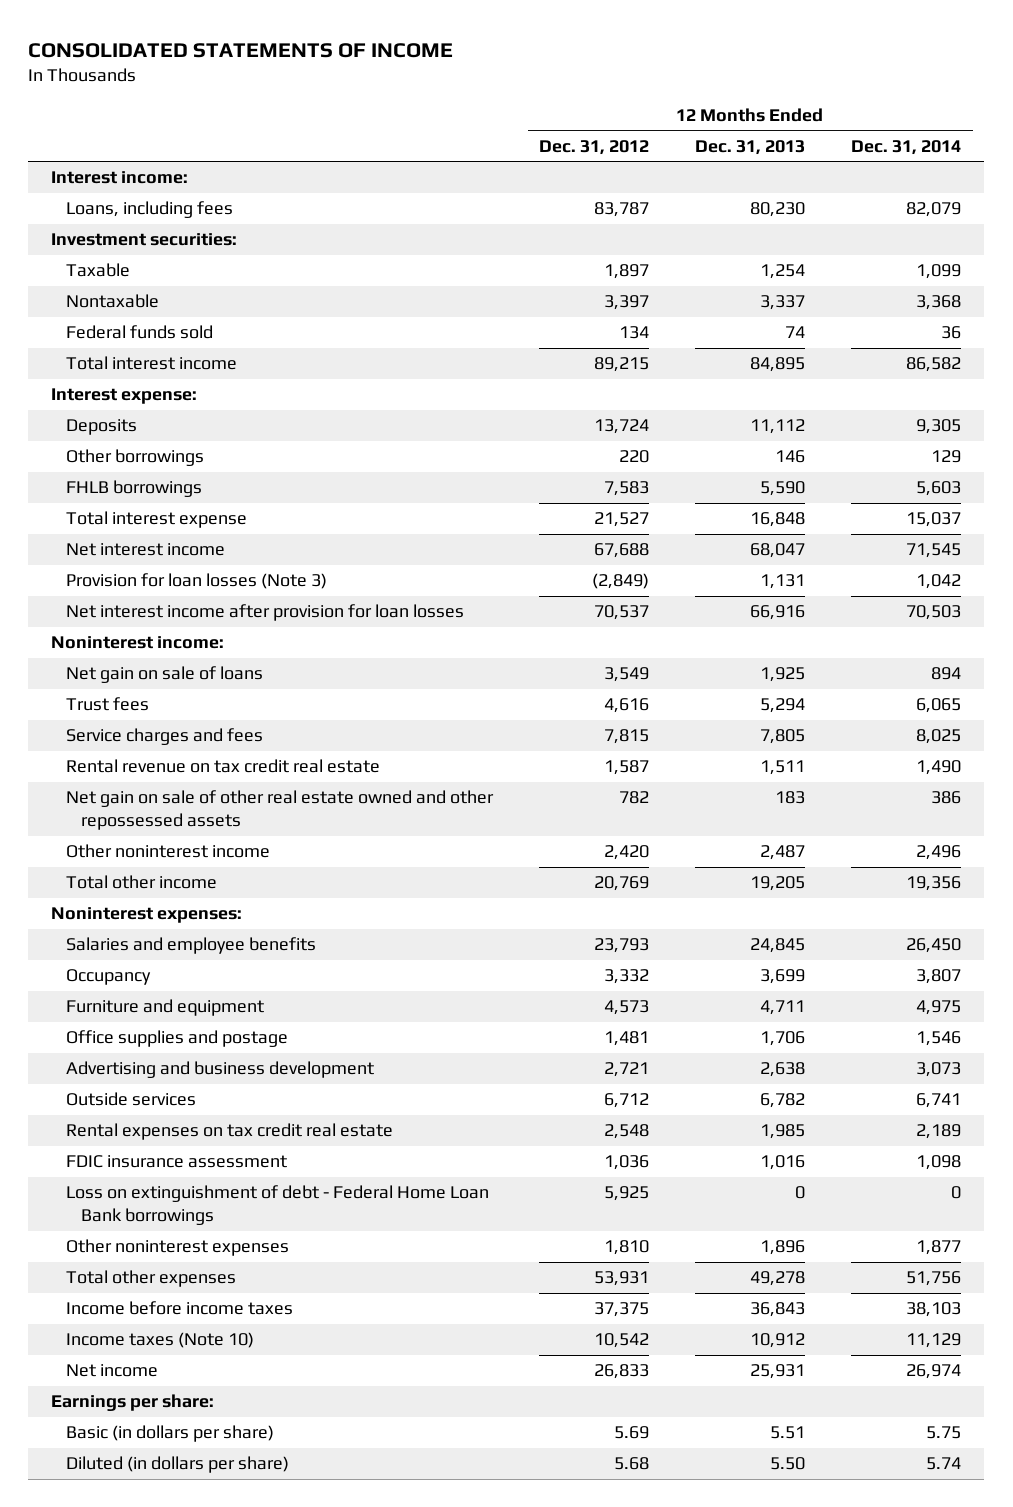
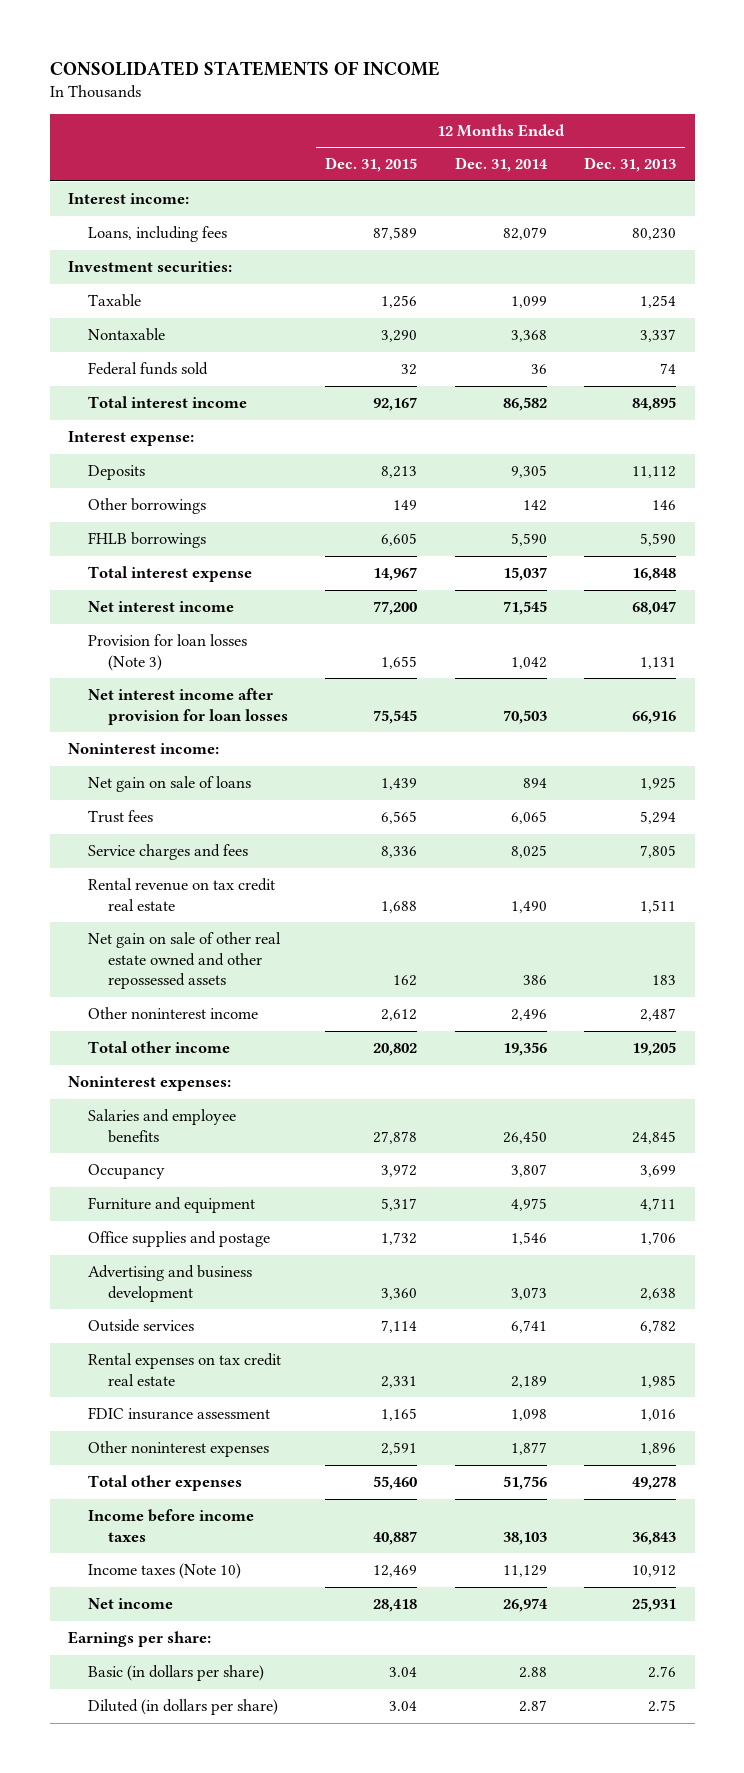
- | 12 Months Ended Dec. 31, 2012 | 12 Months Ended Dec. 31, 2013 | 12 Months Ended Dec. 31, 2014
+ | 12 Months Ended Dec. 31, 2015 | 12 Months Ended Dec. 31, 2014 | 12 Months Ended Dec. 31, 2013
- Other borrowings | 220 | 146 | 129
- FHLB borrowings | 7,583 | 5,590 | 5,603
+ Other borrowings | 149 | 142 | 146
+ FHLB borrowings | 6,605 | 5,590 | 5,590
- Loss on extinguishment of debt - Federal Home Loan Bank borrowings | 5,925 | 0 | 0
- Basic (in dollars per share) | 5.69 | 5.51 | 5.75
- Diluted (in dollars per share) | 5.68 | 5.50 | 5.74
+ Basic (in dollars per share) | 3.04 | 2.88 | 2.76
+ Diluted (in dollars per share) | 3.04 | 2.87 | 2.75

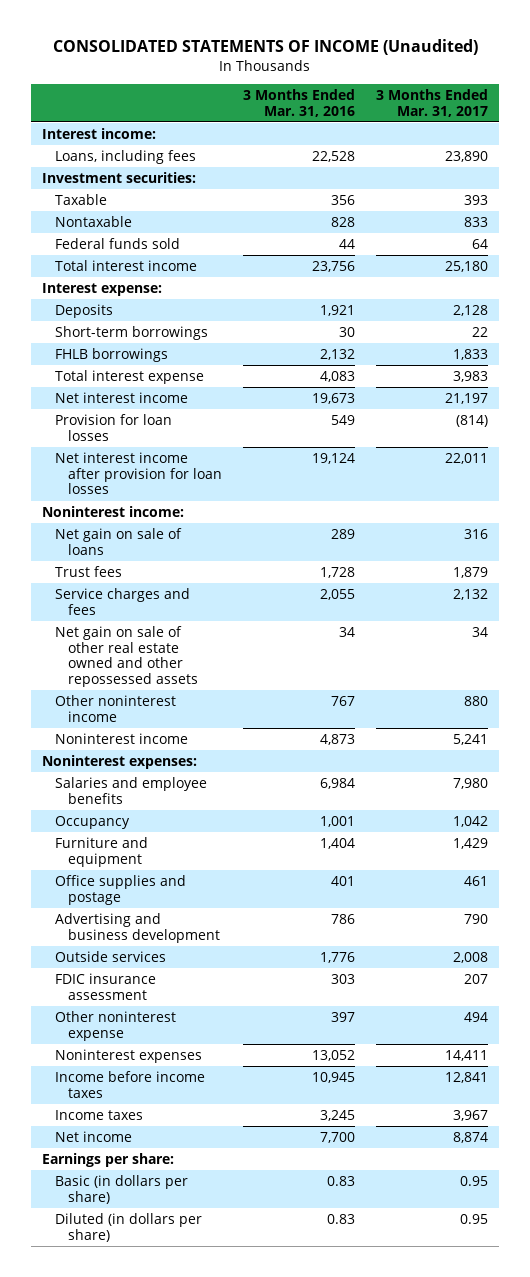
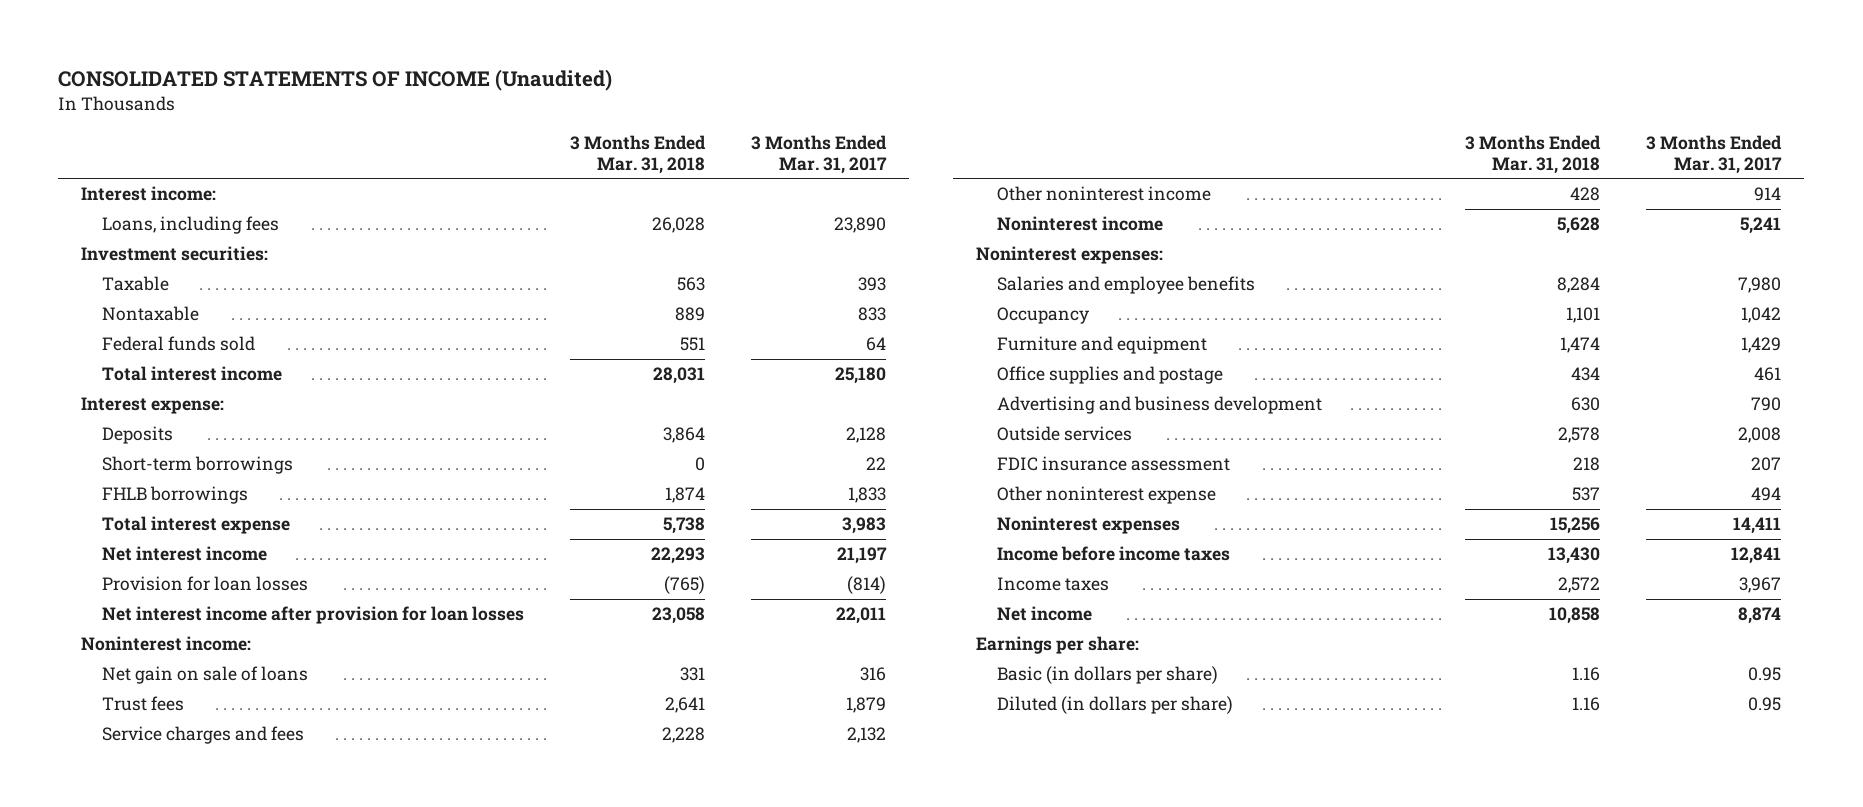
- | 3 Months Ended Mar. 31, 2016 | 3 Months Ended Mar. 31, 2017
+ | 3 Months Ended Mar. 31, 2018 | 3 Months Ended Mar. 31, 2017
- Net gain on sale of other real estate owned and other repossessed assets | 34 | 34
- Other noninterest income | 767 | 880
+ Other noninterest income | 428 | 914

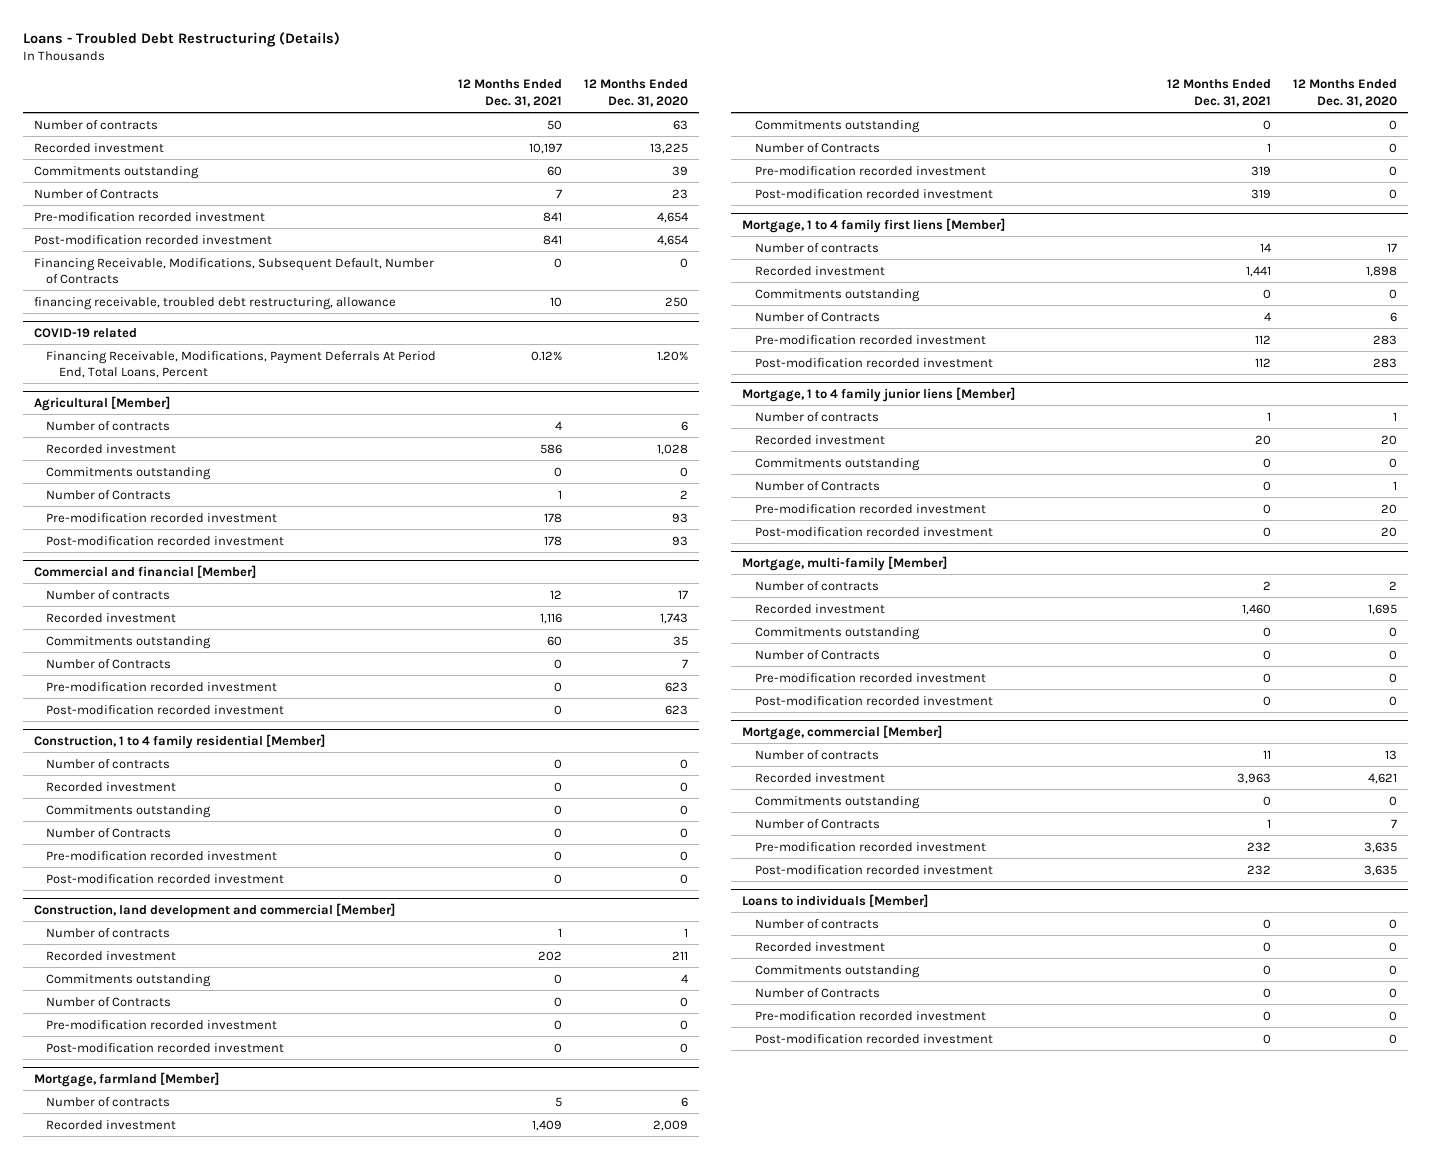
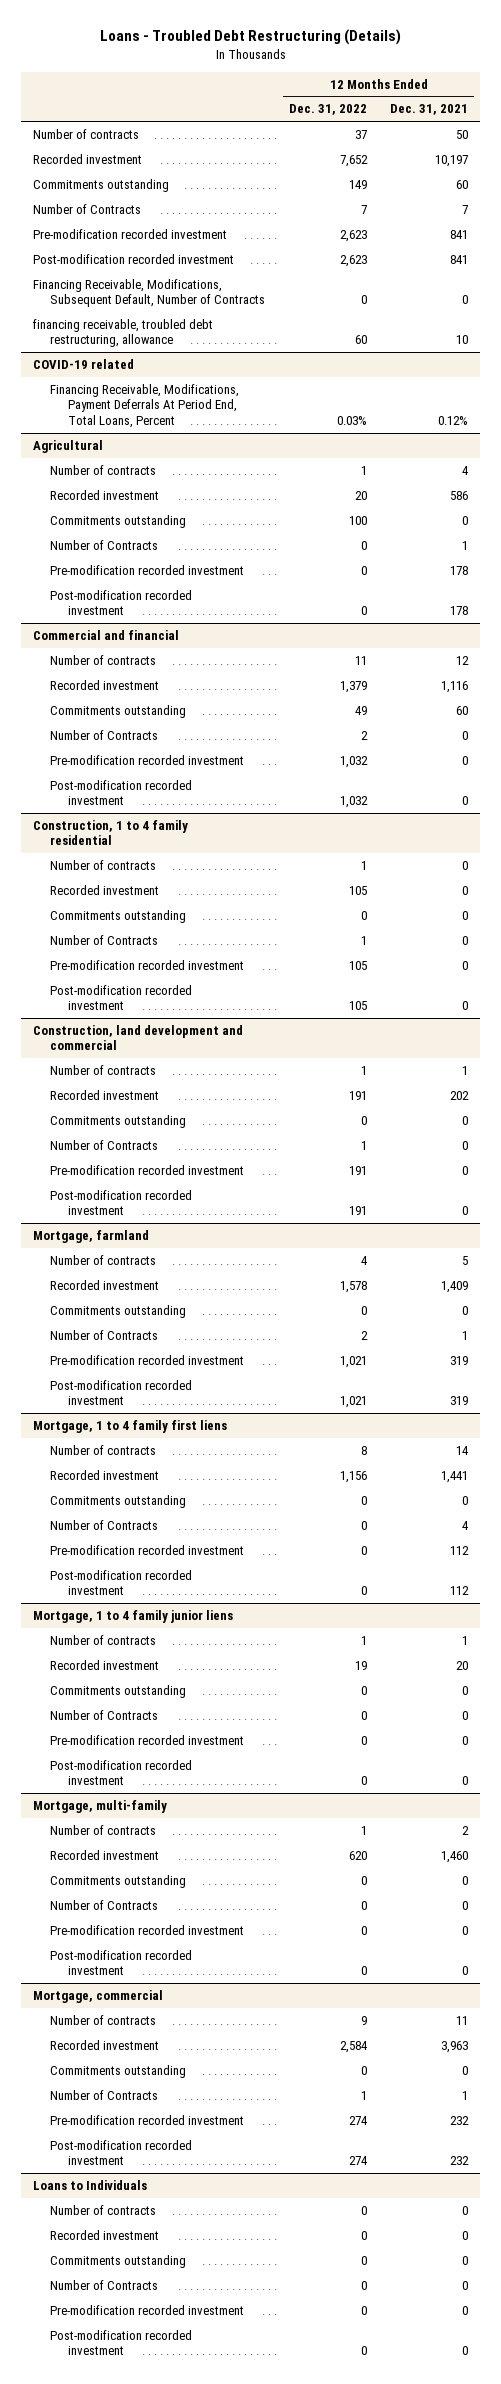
- | 12 Months Ended Dec. 31, 2021 | 12 Months Ended Dec. 31, 2020
+ | 12 Months Ended Dec. 31, 2022 | 12 Months Ended Dec. 31, 2021
- Agricultural [Member]
+ Agricultural
- Commercial and financial [Member]
+ Commercial and financial
- Construction, 1 to 4 family residential [Member]
+ Construction, 1 to 4 family residential
- Construction, land development and commercial [Member]
+ Construction, land development and commercial
- Mortgage, farmland [Member]
+ Mortgage, farmland
- Mortgage, 1 to 4 family first liens [Member]
+ Mortgage, 1 to 4 family first liens
- Mortgage, 1 to 4 family junior liens [Member]
+ Mortgage, 1 to 4 family junior liens
- Mortgage, multi-family [Member]
+ Mortgage, multi-family
- Mortgage, commercial [Member]
+ Mortgage, commercial
- Loans to individuals [Member]
+ Loans to Individuals

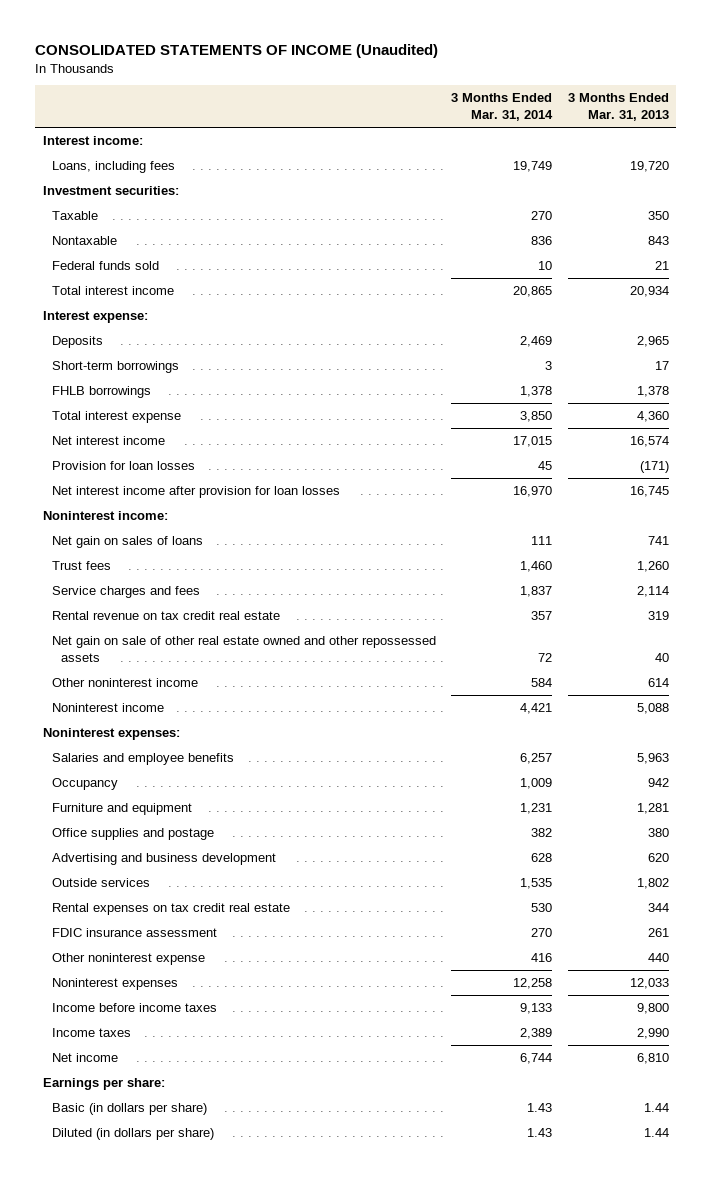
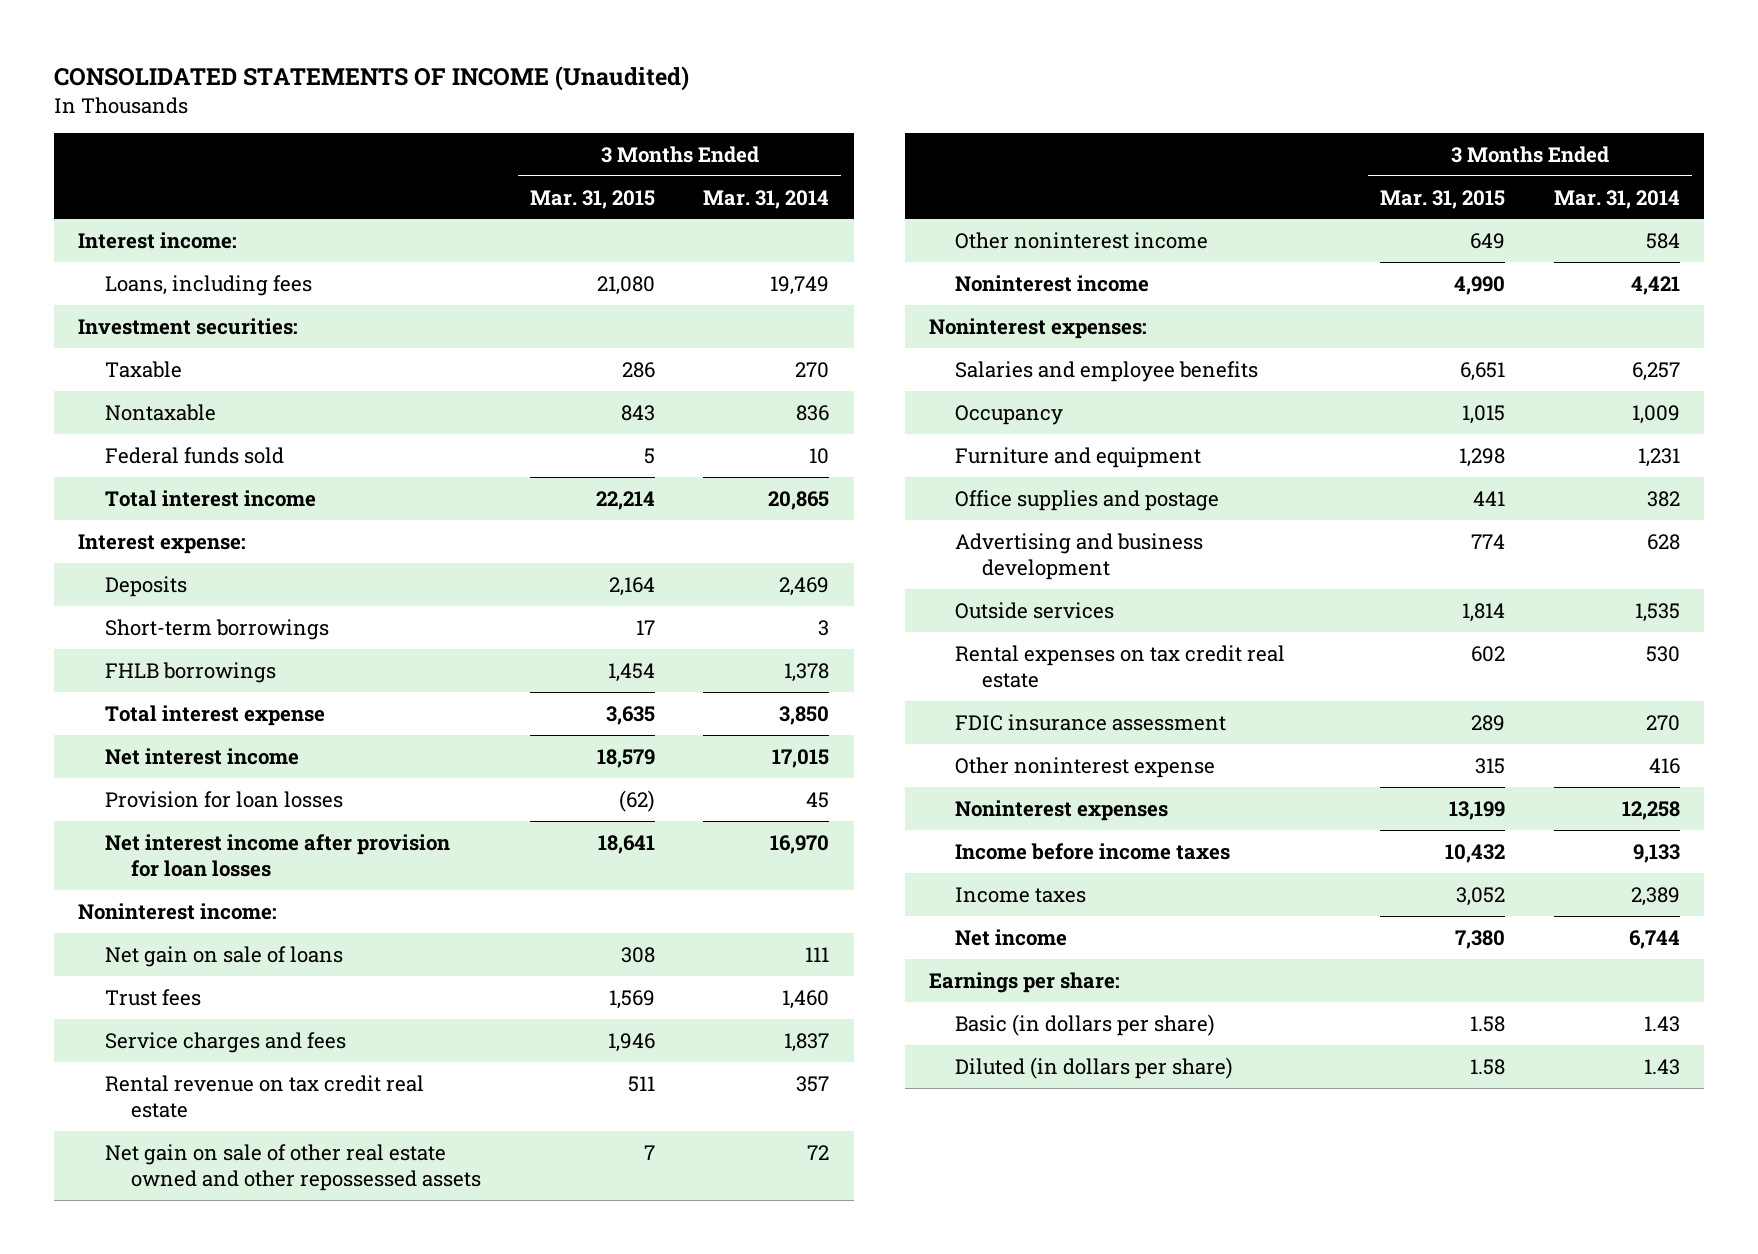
- | 3 Months Ended Mar. 31, 2014 | 3 Months Ended Mar. 31, 2013
+ | 3 Months Ended Mar. 31, 2015 | 3 Months Ended Mar. 31, 2014
- Net gain on sales of loans | 111 | 741
+ Net gain on sale of loans | 308 | 111

